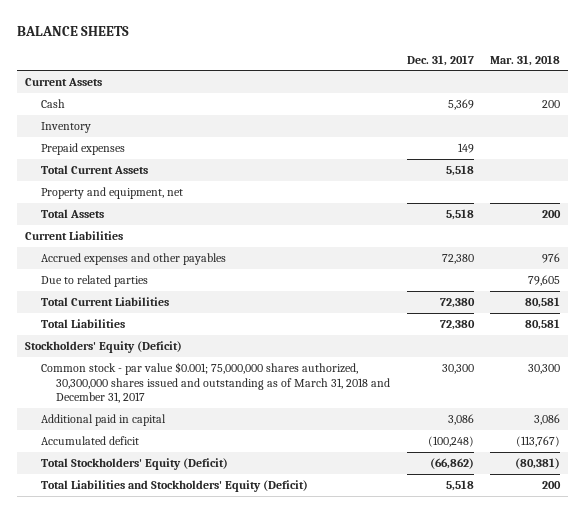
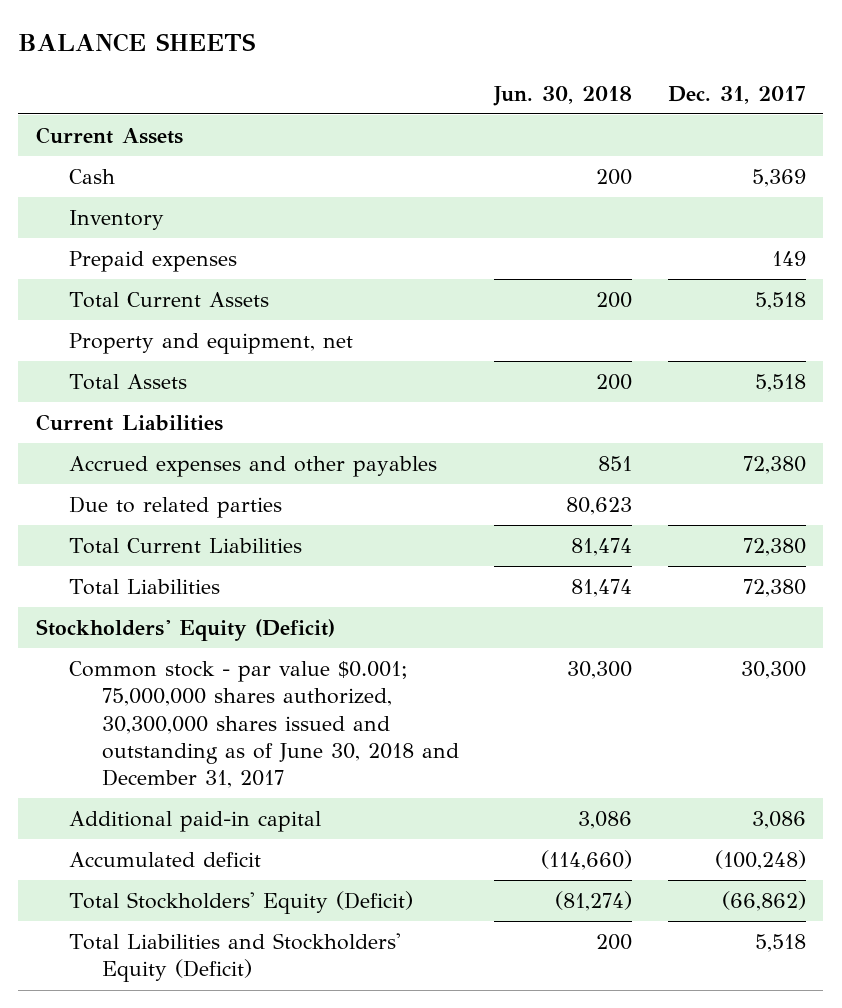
- | Dec. 31, 2017 | Mar. 31, 2018
+ | Jun. 30, 2018 | Dec. 31, 2017
- Common stock - par value $0.001; 75,000,000 shares authorized, 30,300,000 shares issued and outstanding as of March 31, 2018 and December 31, 2017 | 30,300 | 30,300
- Additional paid in capital | 3,086 | 3,086
+ Common stock - par value $0.001; 75,000,000 shares authorized, 30,300,000 shares issued and outstanding as of June 30, 2018 and December 31, 2017 | 30,300 | 30,300
+ Additional paid-in capital | 3,086 | 3,086

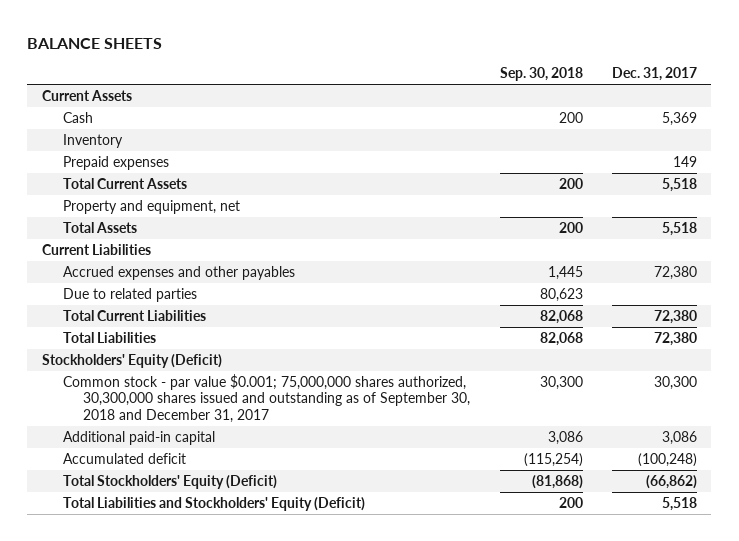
- | Jun. 30, 2018 | Dec. 31, 2017
+ | Sep. 30, 2018 | Dec. 31, 2017
- Common stock - par value $0.001; 75,000,000 shares authorized, 30,300,000 shares issued and outstanding as of June 30, 2018 and December 31, 2017 | 30,300 | 30,300
+ Common stock - par value $0.001; 75,000,000 shares authorized, 30,300,000 shares issued and outstanding as of September 30, 2018 and December 31, 2017 | 30,300 | 30,300

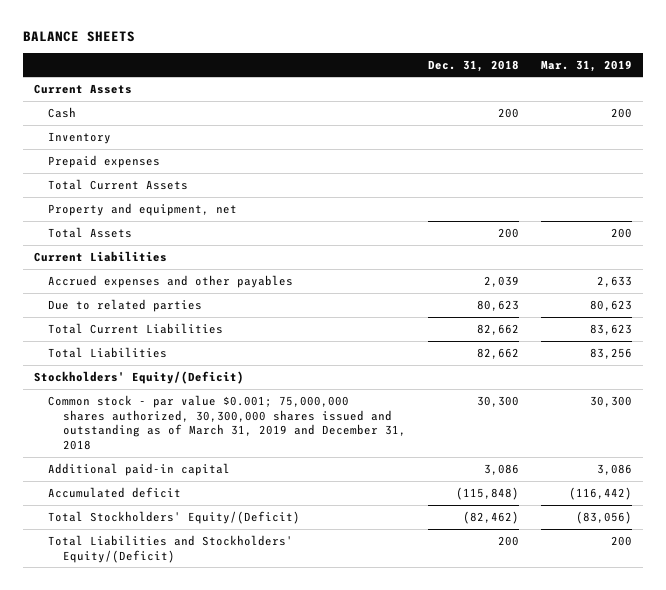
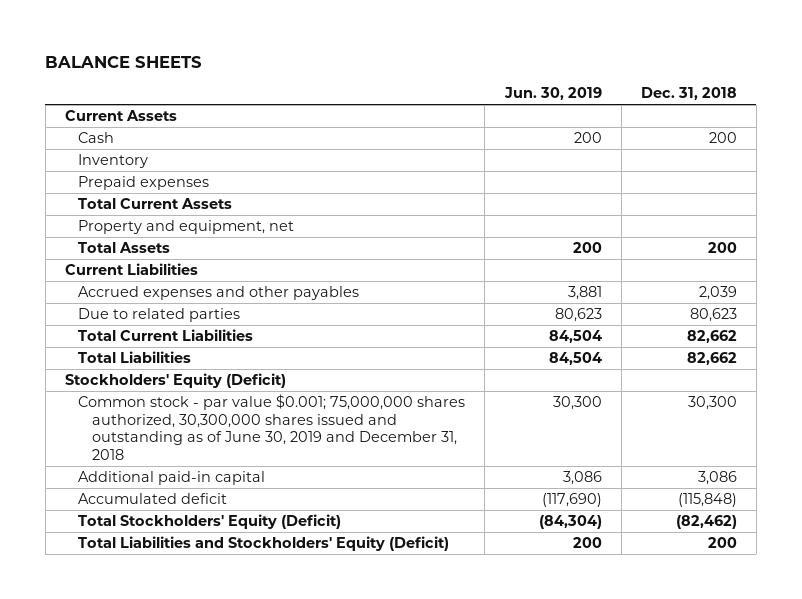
- | Dec. 31, 2018 | Mar. 31, 2019
+ | Jun. 30, 2019 | Dec. 31, 2018
- Stockholders' Equity/(Deficit)
- Common stock - par value $0.001; 75,000,000 shares authorized, 30,300,000 shares issued and outstanding as of March 31, 2019 and December 31, 2018 | 30,300 | 30,300
+ Stockholders' Equity (Deficit)
+ Common stock - par value $0.001; 75,000,000 shares authorized, 30,300,000 shares issued and outstanding as of June 30, 2019 and December 31, 2018 | 30,300 | 30,300
- Total Stockholders' Equity/(Deficit) | (82,462) | (83,056)
- Total Liabilities and Stockholders' Equity/(Deficit) | 200 | 200
+ Total Stockholders' Equity (Deficit) | (84,304) | (82,462)
+ Total Liabilities and Stockholders' Equity (Deficit) | 200 | 200

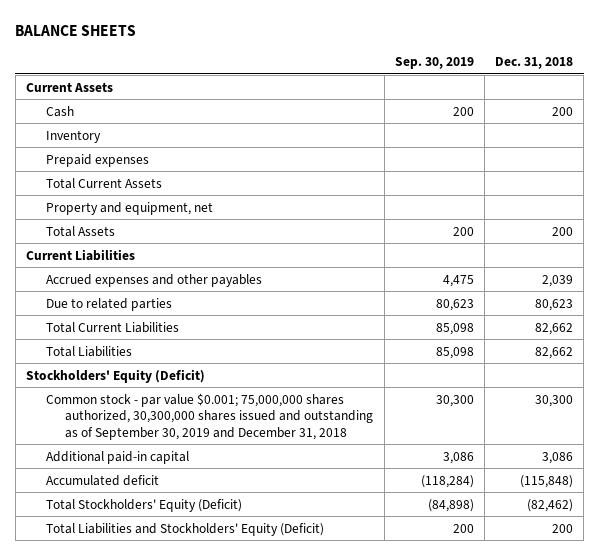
- | Jun. 30, 2019 | Dec. 31, 2018
+ | Sep. 30, 2019 | Dec. 31, 2018
- Common stock - par value $0.001; 75,000,000 shares authorized, 30,300,000 shares issued and outstanding as of June 30, 2019 and December 31, 2018 | 30,300 | 30,300
+ Common stock - par value $0.001; 75,000,000 shares authorized, 30,300,000 shares issued and outstanding as of September 30, 2019 and December 31, 2018 | 30,300 | 30,300

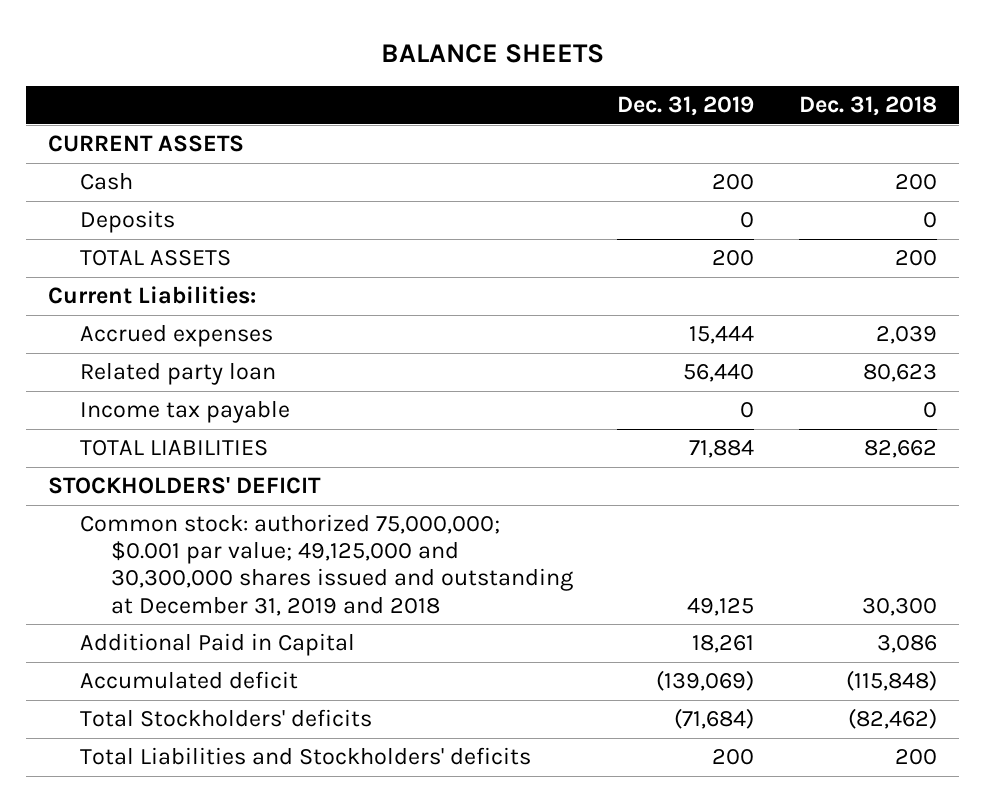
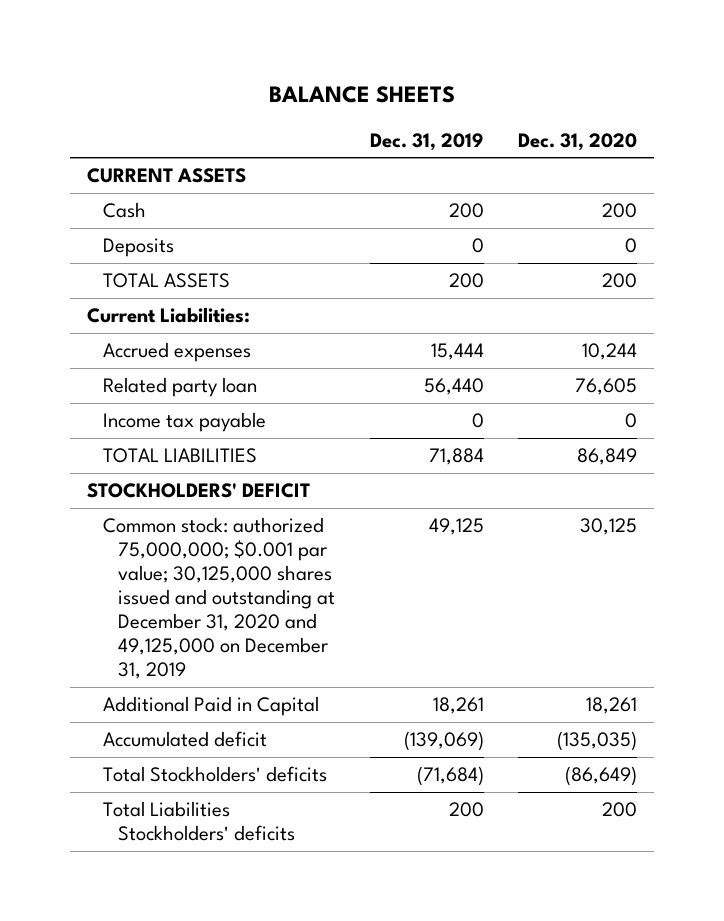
- | Dec. 31, 2019 | Dec. 31, 2018
+ | Dec. 31, 2019 | Dec. 31, 2020
- Common stock: authorized 75,000,000; $0.001 par value; 49,125,000 and 30,300,000 shares issued and outstanding at December 31, 2019 and 2018 | 49,125 | 30,300
+ Common stock: authorized 75,000,000; $0.001 par value; 30,125,000 shares issued and outstanding at December 31, 2020 and 49,125,000 on December 31, 2019 | 49,125 | 30,125
- Total Liabilities and Stockholders' deficits | 200 | 200
+ Total Liabilities Stockholders' deficits | 200 | 200

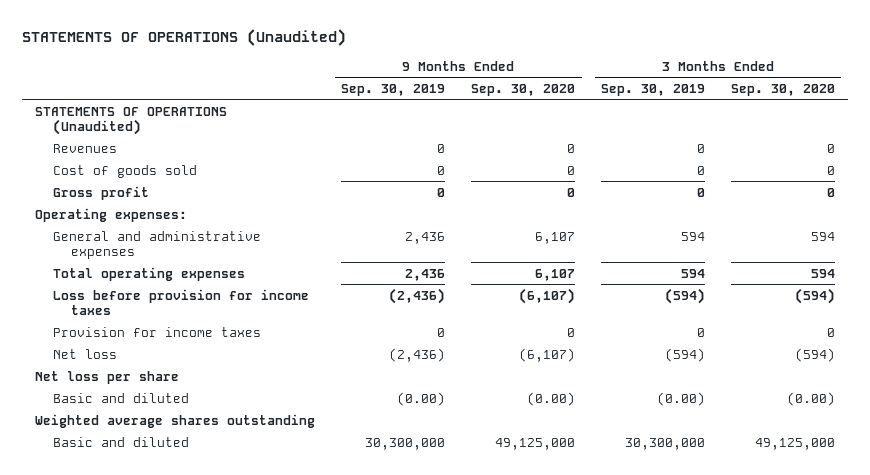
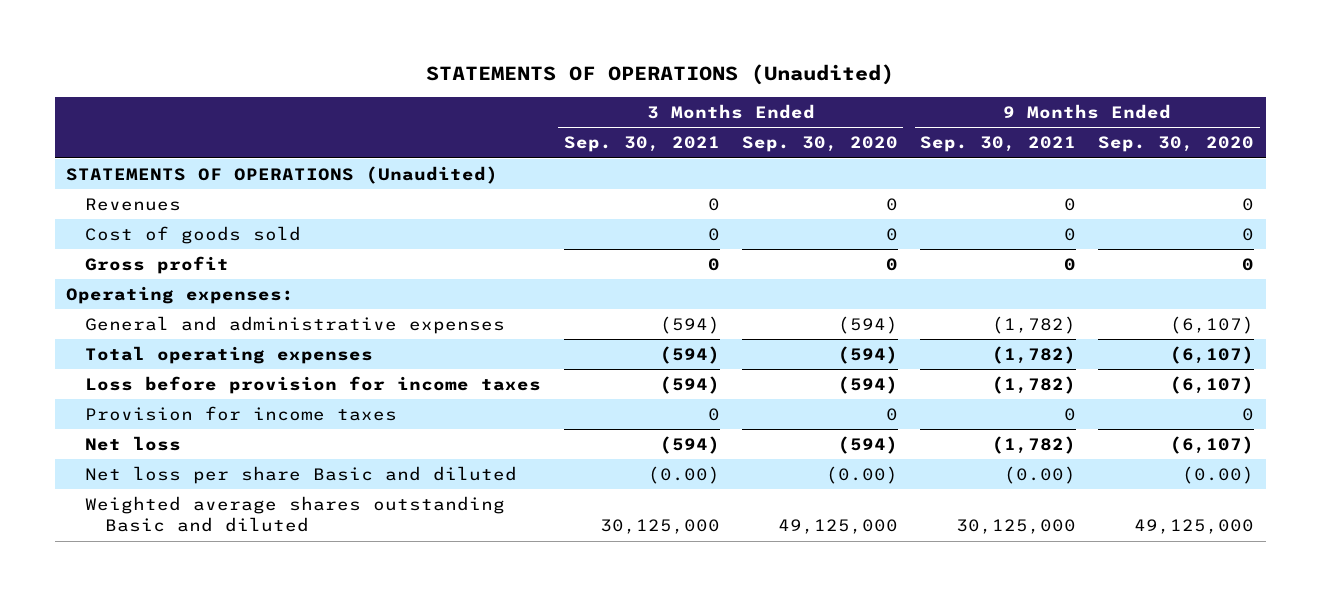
- | 9 Months Ended Sep. 30, 2019 | 9 Months Ended Sep. 30, 2020 | 3 Months Ended Sep. 30, 2019 | 3 Months Ended Sep. 30, 2020
+ | 3 Months Ended Sep. 30, 2021 | 3 Months Ended Sep. 30, 2020 | 9 Months Ended Sep. 30, 2021 | 9 Months Ended Sep. 30, 2020
- General and administrative expenses | 2,436 | 6,107 | 594 | 594
- Total operating expenses | 2,436 | 6,107 | 594 | 594
+ General and administrative expenses | (594) | (594) | (1,782) | (6,107)
+ Total operating expenses | (594) | (594) | (1,782) | (6,107)
- Net loss per share
- Basic and diluted | (0.00) | (0.00) | (0.00) | (0.00)
- Weighted average shares outstanding
- Basic and diluted | 30,300,000 | 49,125,000 | 30,300,000 | 49,125,000
+ Net loss per share Basic and diluted | (0.00) | (0.00) | (0.00) | (0.00)
+ Weighted average shares outstanding Basic and diluted | 30,125,000 | 49,125,000 | 30,125,000 | 49,125,000

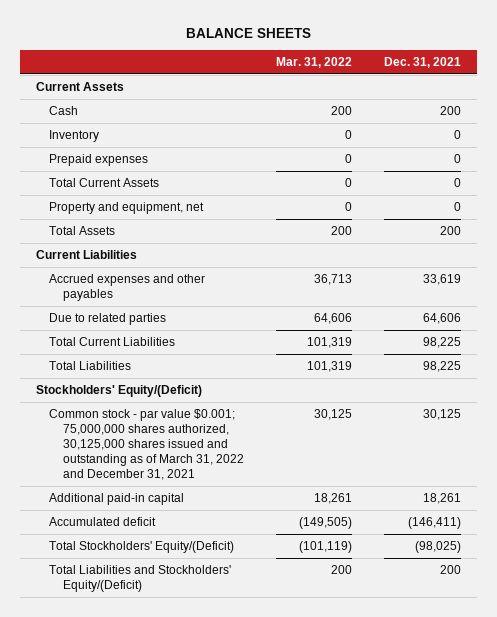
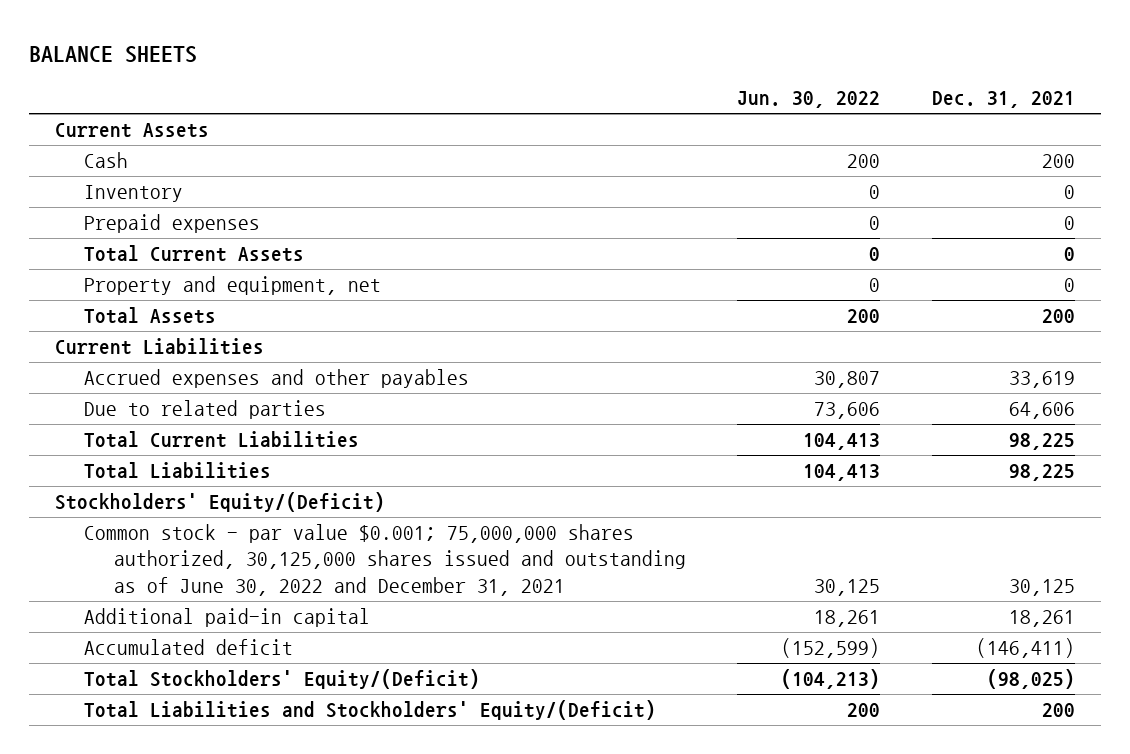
- | Mar. 31, 2022 | Dec. 31, 2021
+ | Jun. 30, 2022 | Dec. 31, 2021
- Common stock - par value $0.001; 75,000,000 shares authorized, 30,125,000 shares issued and outstanding as of March 31, 2022 and December 31, 2021 | 30,125 | 30,125
+ Common stock - par value $0.001; 75,000,000 shares authorized, 30,125,000 shares issued and outstanding as of June 30, 2022 and December 31, 2021 | 30,125 | 30,125

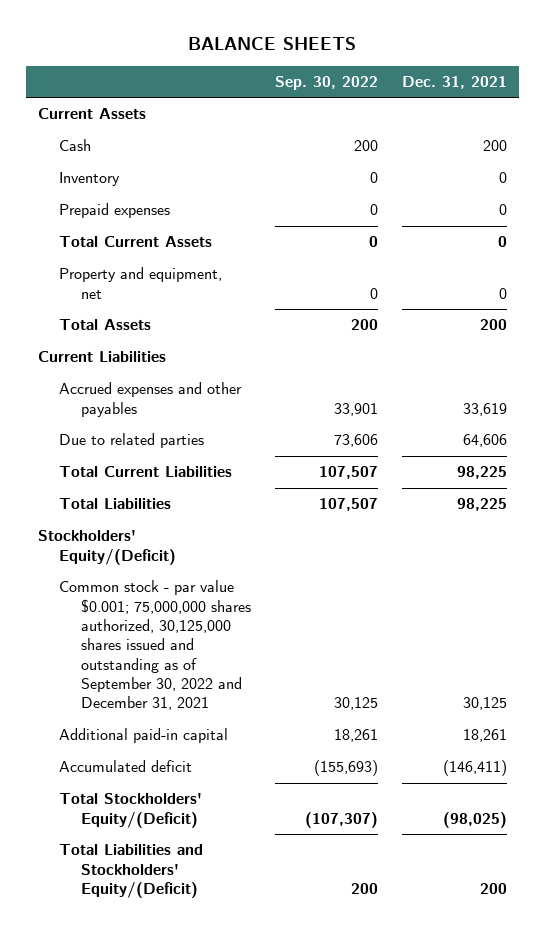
- | Jun. 30, 2022 | Dec. 31, 2021
+ | Sep. 30, 2022 | Dec. 31, 2021
- Common stock - par value $0.001; 75,000,000 shares authorized, 30,125,000 shares issued and outstanding as of June 30, 2022 and December 31, 2021 | 30,125 | 30,125
+ Common stock - par value $0.001; 75,000,000 shares authorized, 30,125,000 shares issued and outstanding as of September 30, 2022 and December 31, 2021 | 30,125 | 30,125

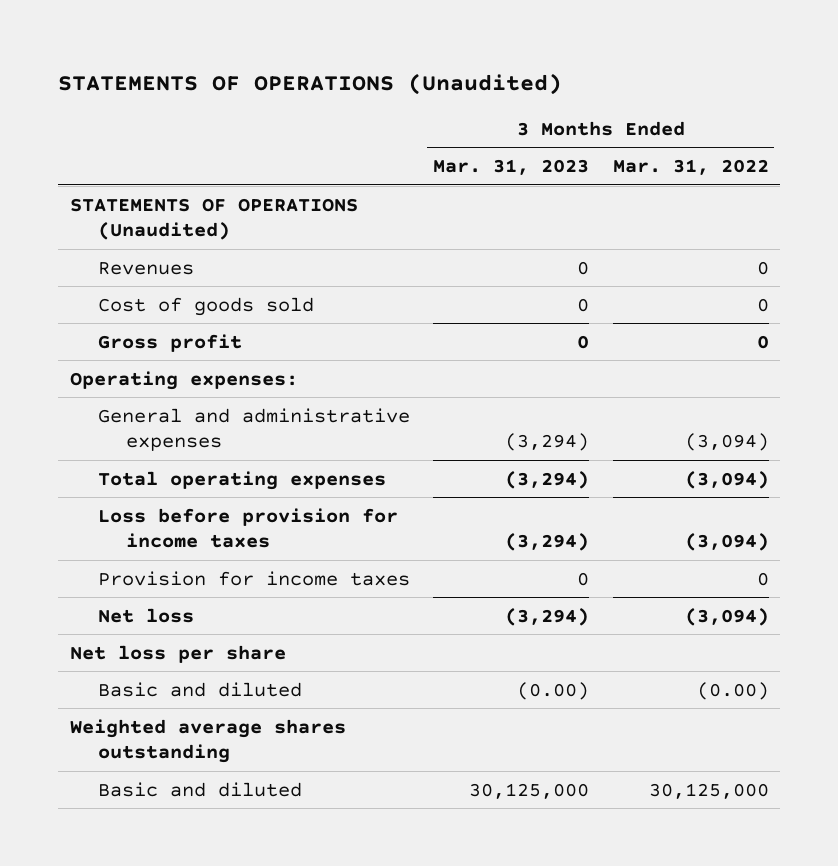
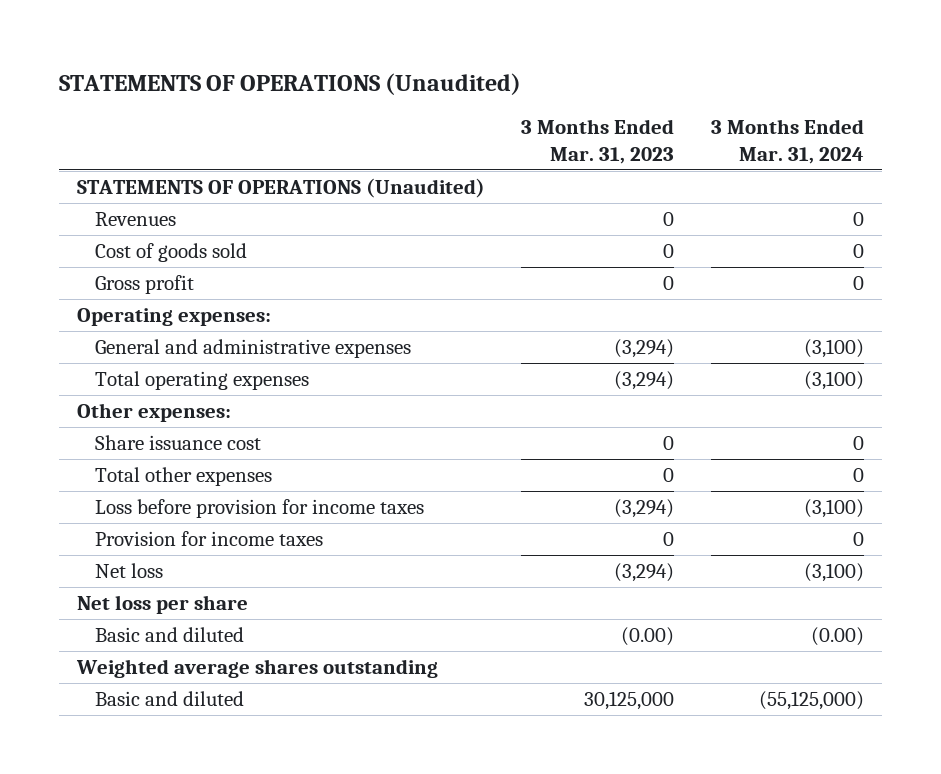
- | 3 Months Ended Mar. 31, 2023 | 3 Months Ended Mar. 31, 2022
+ | 3 Months Ended Mar. 31, 2023 | 3 Months Ended Mar. 31, 2024
+ Other expenses:
+ Share issuance cost | 0 | 0
+ Total other expenses | 0 | 0

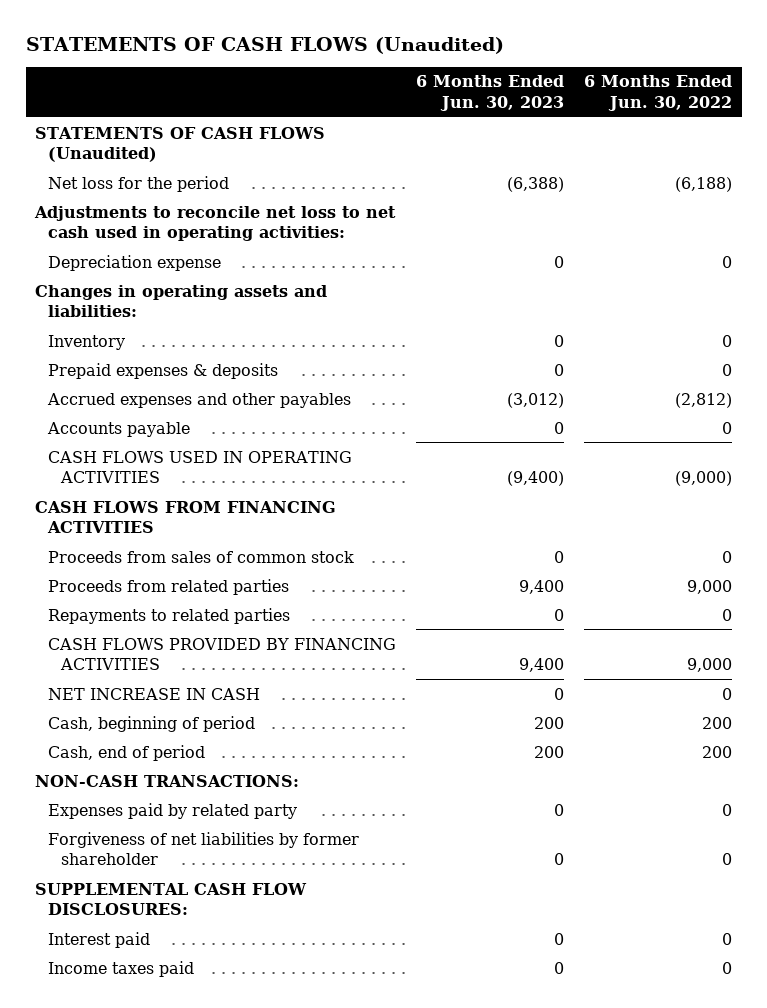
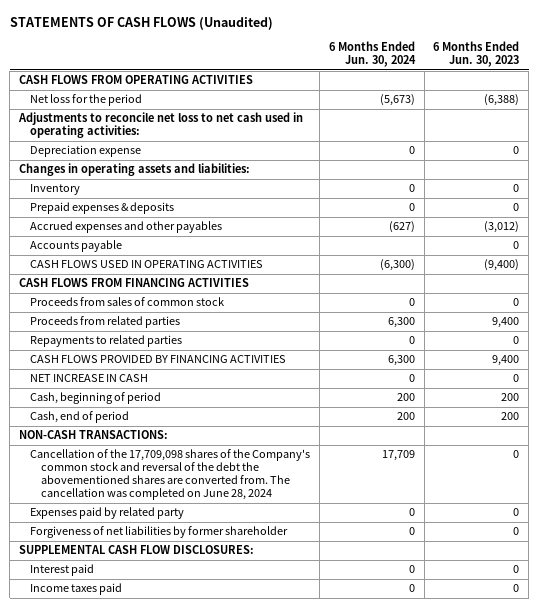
- | 6 Months Ended Jun. 30, 2023 | 6 Months Ended Jun. 30, 2022
+ | 6 Months Ended Jun. 30, 2024 | 6 Months Ended Jun. 30, 2023
- STATEMENTS OF CASH FLOWS (Unaudited)
+ CASH FLOWS FROM OPERATING ACTIVITIES
+ Cancellation of the 17,709,098 shares of the Company's common stock and reversal of the debt the abovementioned shares are converted from. The cancellation was completed on June 28, 2024 | 17,709 | 0

